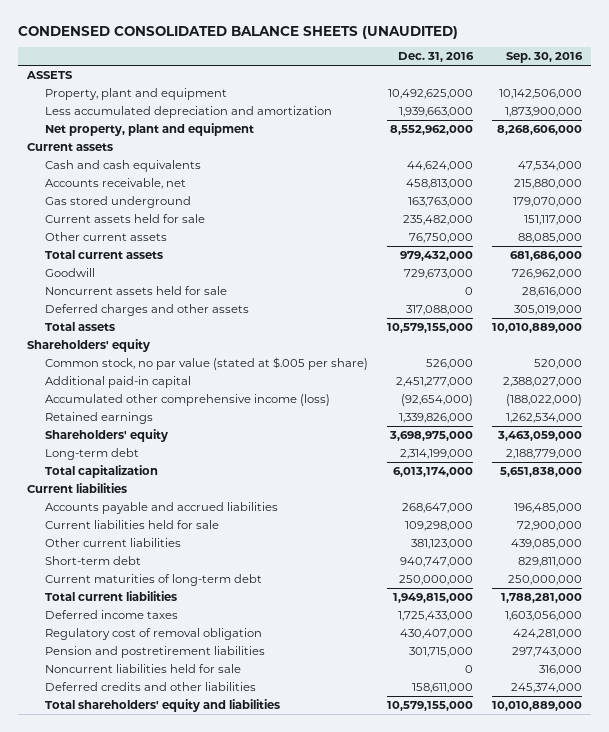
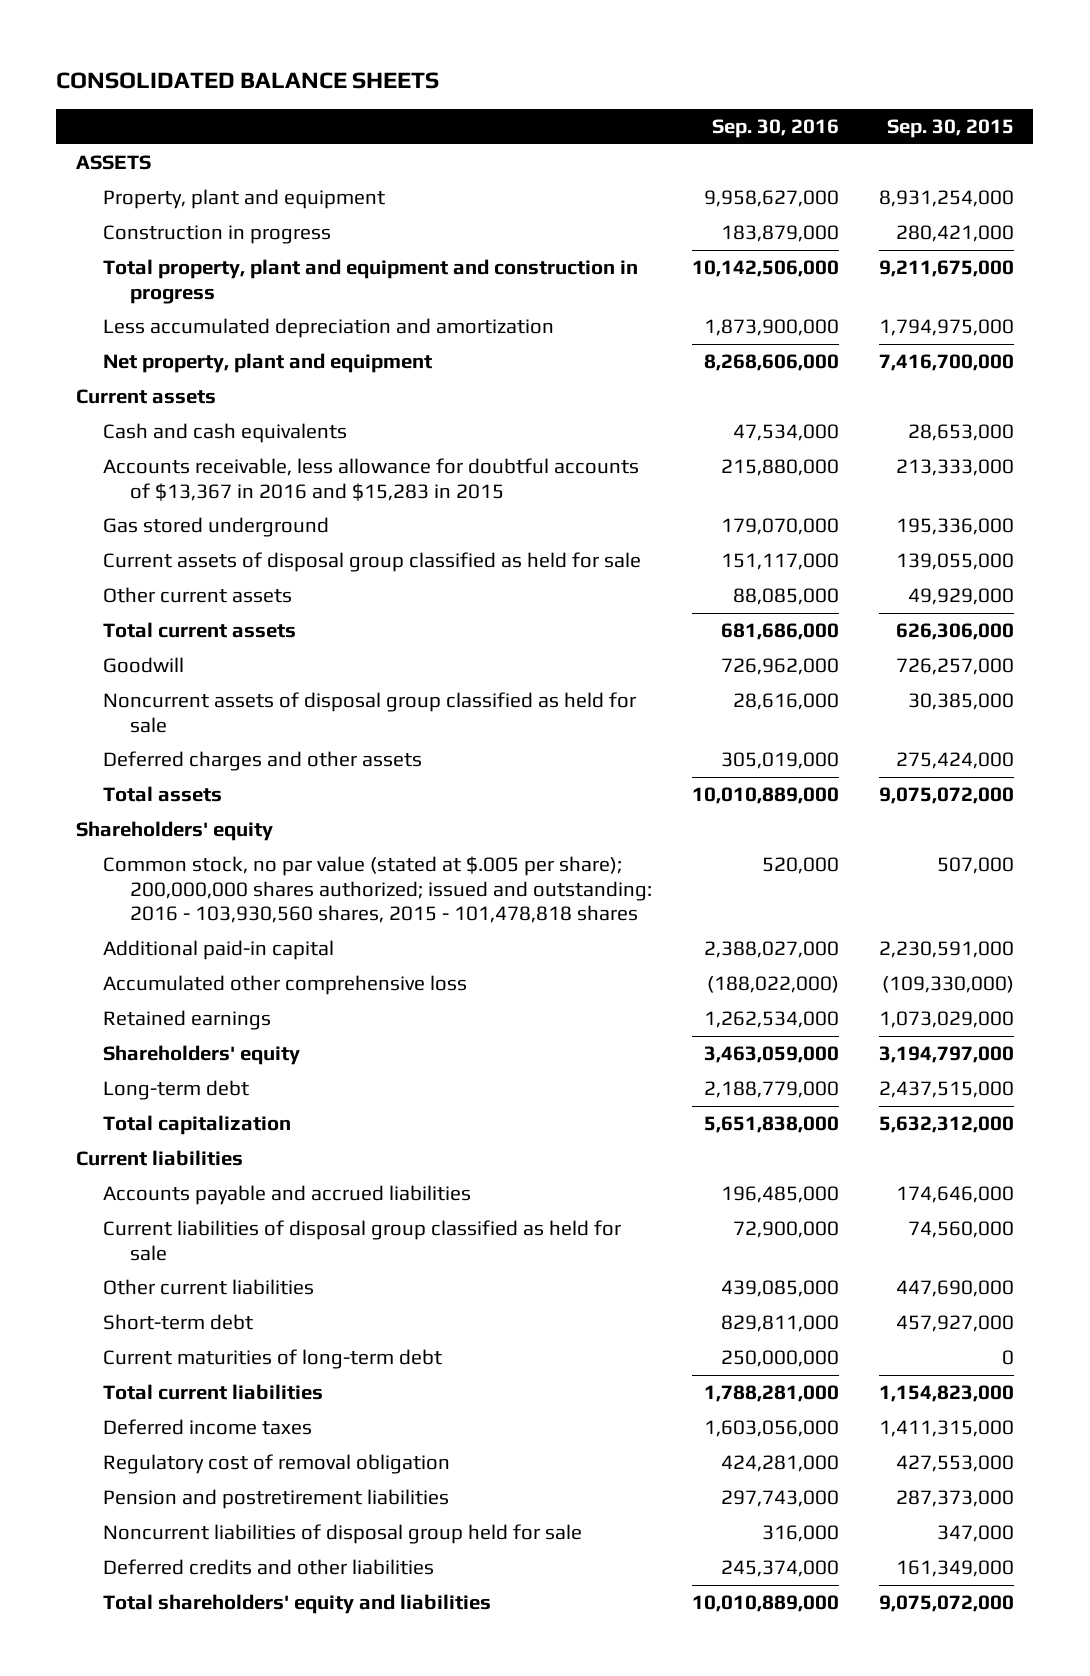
- CONDENSED CONSOLIDATED BALANCE SHEETS (UNAUDITED)
+ CONSOLIDATED BALANCE SHEETS
- | Dec. 31, 2016 | Sep. 30, 2016
+ | Sep. 30, 2016 | Sep. 30, 2015
- Property, plant and equipment | 10,492,625,000 | 10,142,506,000
+ Property, plant and equipment | 9,958,627,000 | 8,931,254,000
+ Construction in progress | 183,879,000 | 280,421,000
+ Total property, plant and equipment and construction in progress | 10,142,506,000 | 9,211,675,000
- Accounts receivable, net | 458,813,000 | 215,880,000
+ Accounts receivable, less allowance for doubtful accounts of $13,367 in 2016 and $15,283 in 2015 | 215,880,000 | 213,333,000
- Current assets held for sale | 235,482,000 | 151,117,000
+ Current assets of disposal group classified as held for sale | 151,117,000 | 139,055,000
- Noncurrent assets held for sale | 0 | 28,616,000
+ Noncurrent assets of disposal group classified as held for sale | 28,616,000 | 30,385,000
- Common stock, no par value (stated at $.005 per share) | 526,000 | 520,000
+ Common stock, no par value (stated at $.005 per share); 200,000,000 shares authorized; issued and outstanding: 2016 - 103,930,560 shares, 2015 - 101,478,818 shares | 520,000 | 507,000
- Accumulated other comprehensive income (loss) | (92,654,000) | (188,022,000)
+ Accumulated other comprehensive loss | (188,022,000) | (109,330,000)
- Current liabilities held for sale | 109,298,000 | 72,900,000
+ Current liabilities of disposal group classified as held for sale | 72,900,000 | 74,560,000
- Noncurrent liabilities held for sale | 0 | 316,000
+ Noncurrent liabilities of disposal group held for sale | 316,000 | 347,000

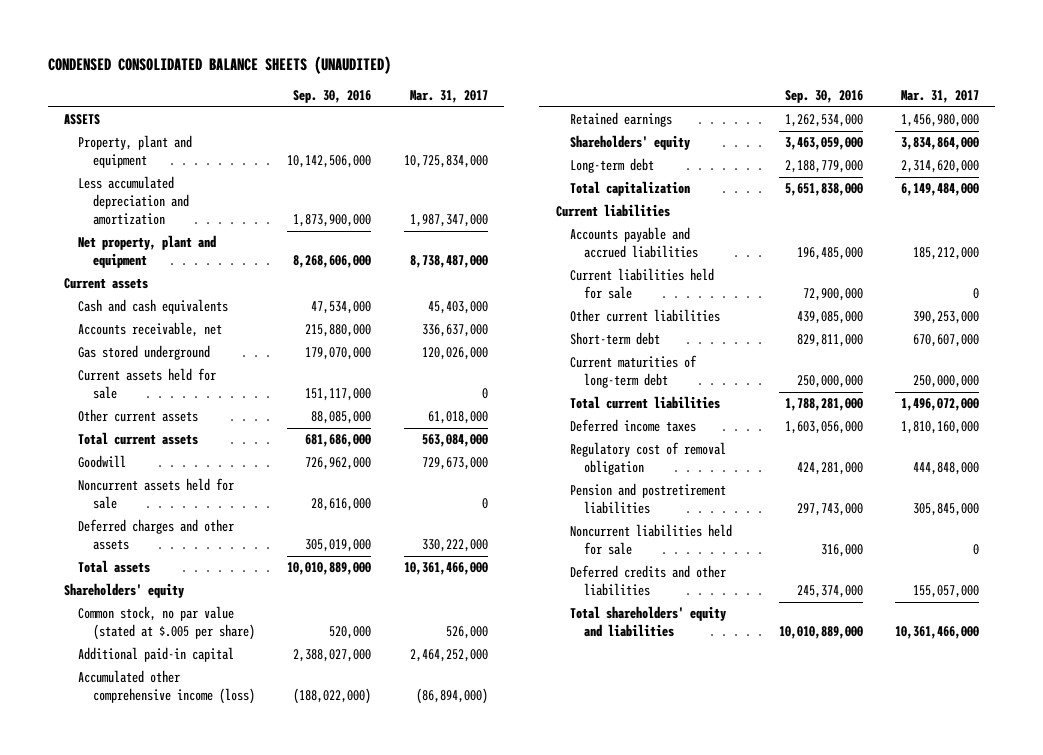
- CONSOLIDATED BALANCE SHEETS
+ CONDENSED CONSOLIDATED BALANCE SHEETS (UNAUDITED)
- | Sep. 30, 2016 | Sep. 30, 2015
+ | Sep. 30, 2016 | Mar. 31, 2017
- Property, plant and equipment | 9,958,627,000 | 8,931,254,000
- Construction in progress | 183,879,000 | 280,421,000
- Total property, plant and equipment and construction in progress | 10,142,506,000 | 9,211,675,000
+ Property, plant and equipment | 10,142,506,000 | 10,725,834,000
- Accounts receivable, less allowance for doubtful accounts of $13,367 in 2016 and $15,283 in 2015 | 215,880,000 | 213,333,000
+ Accounts receivable, net | 215,880,000 | 336,637,000
- Current assets of disposal group classified as held for sale | 151,117,000 | 139,055,000
+ Current assets held for sale | 151,117,000 | 0
- Noncurrent assets of disposal group classified as held for sale | 28,616,000 | 30,385,000
+ Noncurrent assets held for sale | 28,616,000 | 0
- Common stock, no par value (stated at $.005 per share); 200,000,000 shares authorized; issued and outstanding: 2016 - 103,930,560 shares, 2015 - 101,478,818 shares | 520,000 | 507,000
+ Common stock, no par value (stated at $.005 per share) | 520,000 | 526,000
- Accumulated other comprehensive loss | (188,022,000) | (109,330,000)
+ Accumulated other comprehensive income (loss) | (188,022,000) | (86,894,000)
- Current liabilities of disposal group classified as held for sale | 72,900,000 | 74,560,000
+ Current liabilities held for sale | 72,900,000 | 0
- Noncurrent liabilities of disposal group held for sale | 316,000 | 347,000
+ Noncurrent liabilities held for sale | 316,000 | 0

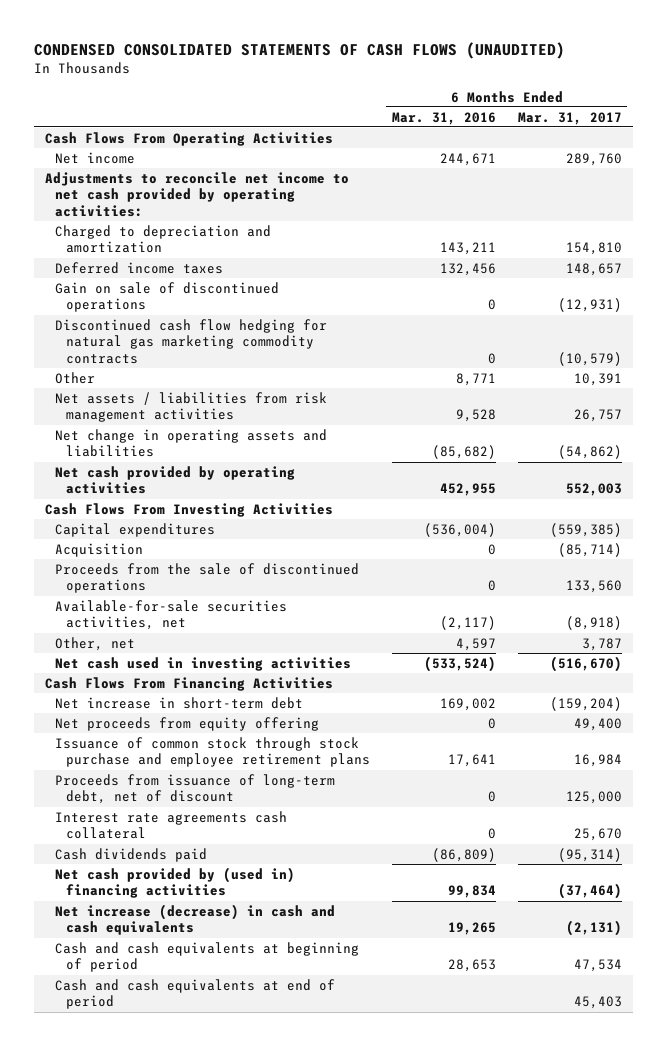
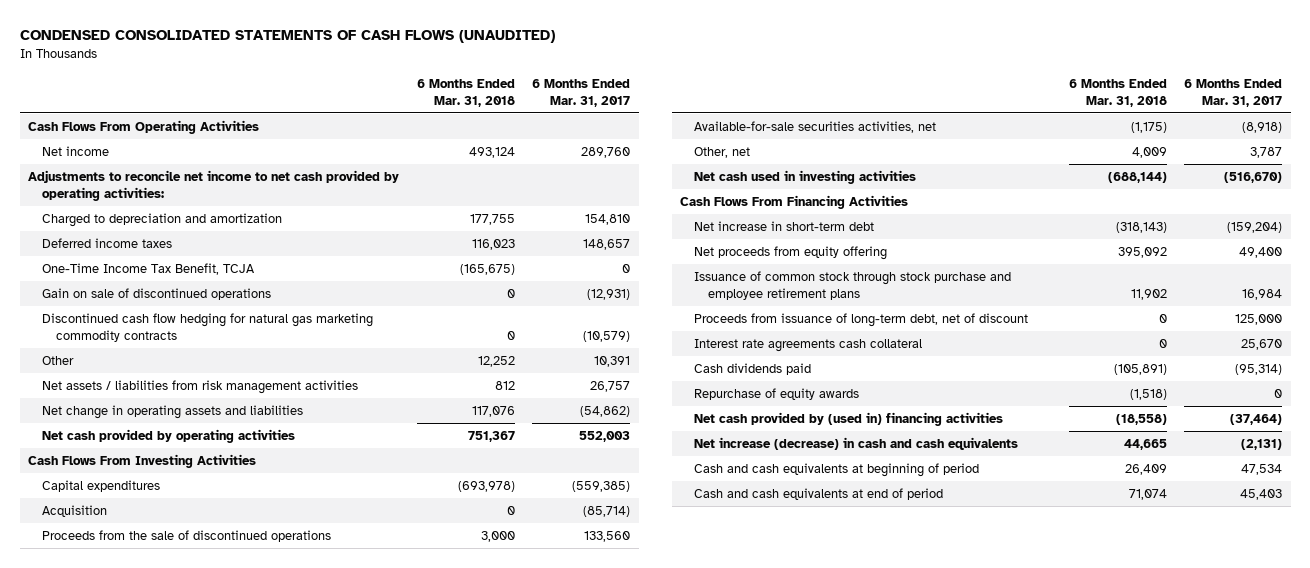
- | 6 Months Ended Mar. 31, 2016 | 6 Months Ended Mar. 31, 2017
+ | 6 Months Ended Mar. 31, 2018 | 6 Months Ended Mar. 31, 2017
+ One-Time Income Tax Benefit, TCJA | (165,675) | 0
+ Repurchase of equity awards | (1,518) | 0

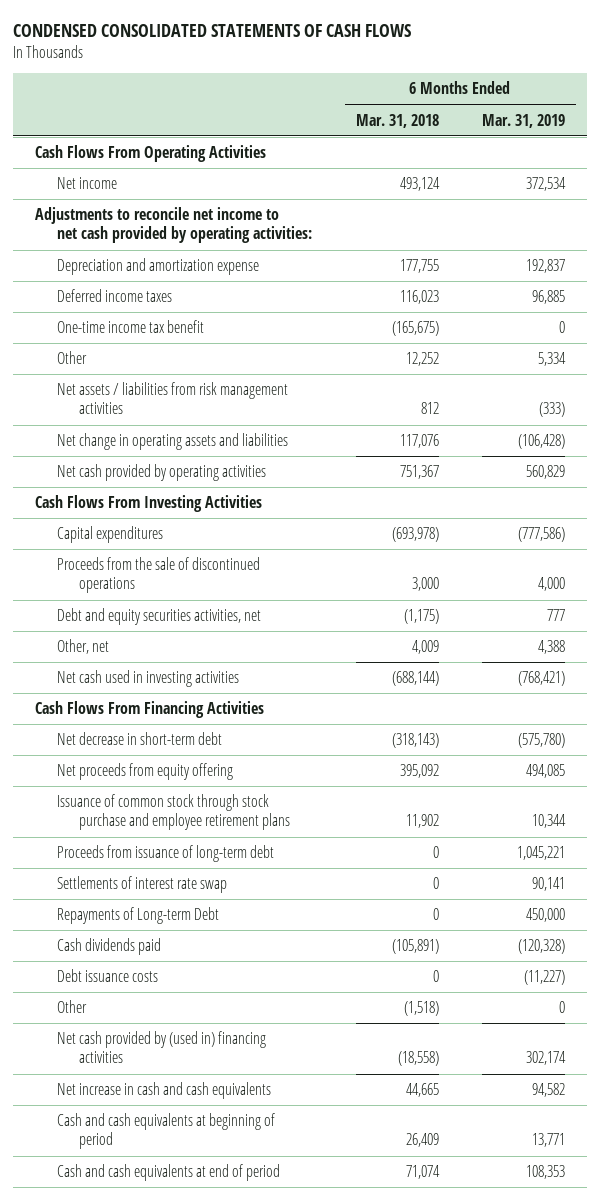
- CONDENSED CONSOLIDATED STATEMENTS OF CASH FLOWS (UNAUDITED)
+ CONDENSED CONSOLIDATED STATEMENTS OF CASH FLOWS
- | 6 Months Ended Mar. 31, 2018 | 6 Months Ended Mar. 31, 2017
+ | 6 Months Ended Mar. 31, 2018 | 6 Months Ended Mar. 31, 2019
- Charged to depreciation and amortization | 177,755 | 154,810
+ Depreciation and amortization expense | 177,755 | 192,837
- One-Time Income Tax Benefit, TCJA | (165,675) | 0
- Gain on sale of discontinued operations | 0 | (12,931)
- Discontinued cash flow hedging for natural gas marketing commodity contracts | 0 | (10,579)
+ One-time income tax benefit | (165,675) | 0
- Acquisition | 0 | (85,714)
- Available-for-sale securities activities, net | (1,175) | (8,918)
+ Debt and equity securities activities, net | (1,175) | 777
- Net increase in short-term debt | (318,143) | (159,204)
+ Net decrease in short-term debt | (318,143) | (575,780)
- Proceeds from issuance of long-term debt, net of discount | 0 | 125,000
- Interest rate agreements cash collateral | 0 | 25,670
+ Proceeds from issuance of long-term debt | 0 | 1,045,221
+ Settlements of interest rate swap | 0 | 90,141
+ Repayments of Long-term Debt | 0 | 450,000
- Repurchase of equity awards | (1,518) | 0
+ Debt issuance costs | 0 | (11,227)
+ Other | (1,518) | 0
- Net increase (decrease) in cash and cash equivalents | 44,665 | (2,131)
+ Net increase in cash and cash equivalents | 44,665 | 94,582

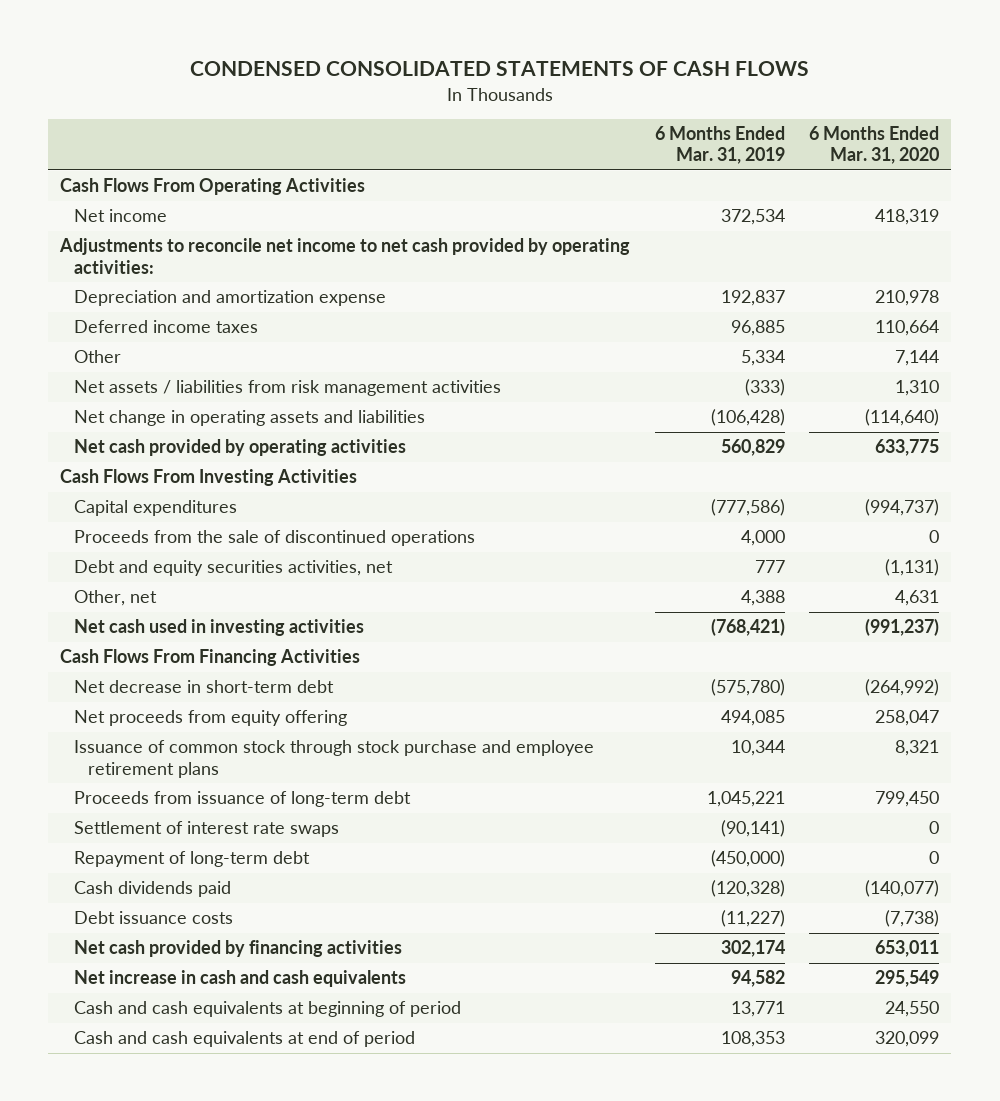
- | 6 Months Ended Mar. 31, 2018 | 6 Months Ended Mar. 31, 2019
+ | 6 Months Ended Mar. 31, 2019 | 6 Months Ended Mar. 31, 2020
- One-time income tax benefit | (165,675) | 0
- Settlements of interest rate swap | 0 | 90,141
- Repayments of Long-term Debt | 0 | 450,000
+ Settlement of interest rate swaps | (90,141) | 0
+ Repayment of long-term debt | (450,000) | 0
- Other | (1,518) | 0
- Net cash provided by (used in) financing activities | (18,558) | 302,174
+ Net cash provided by financing activities | 302,174 | 653,011

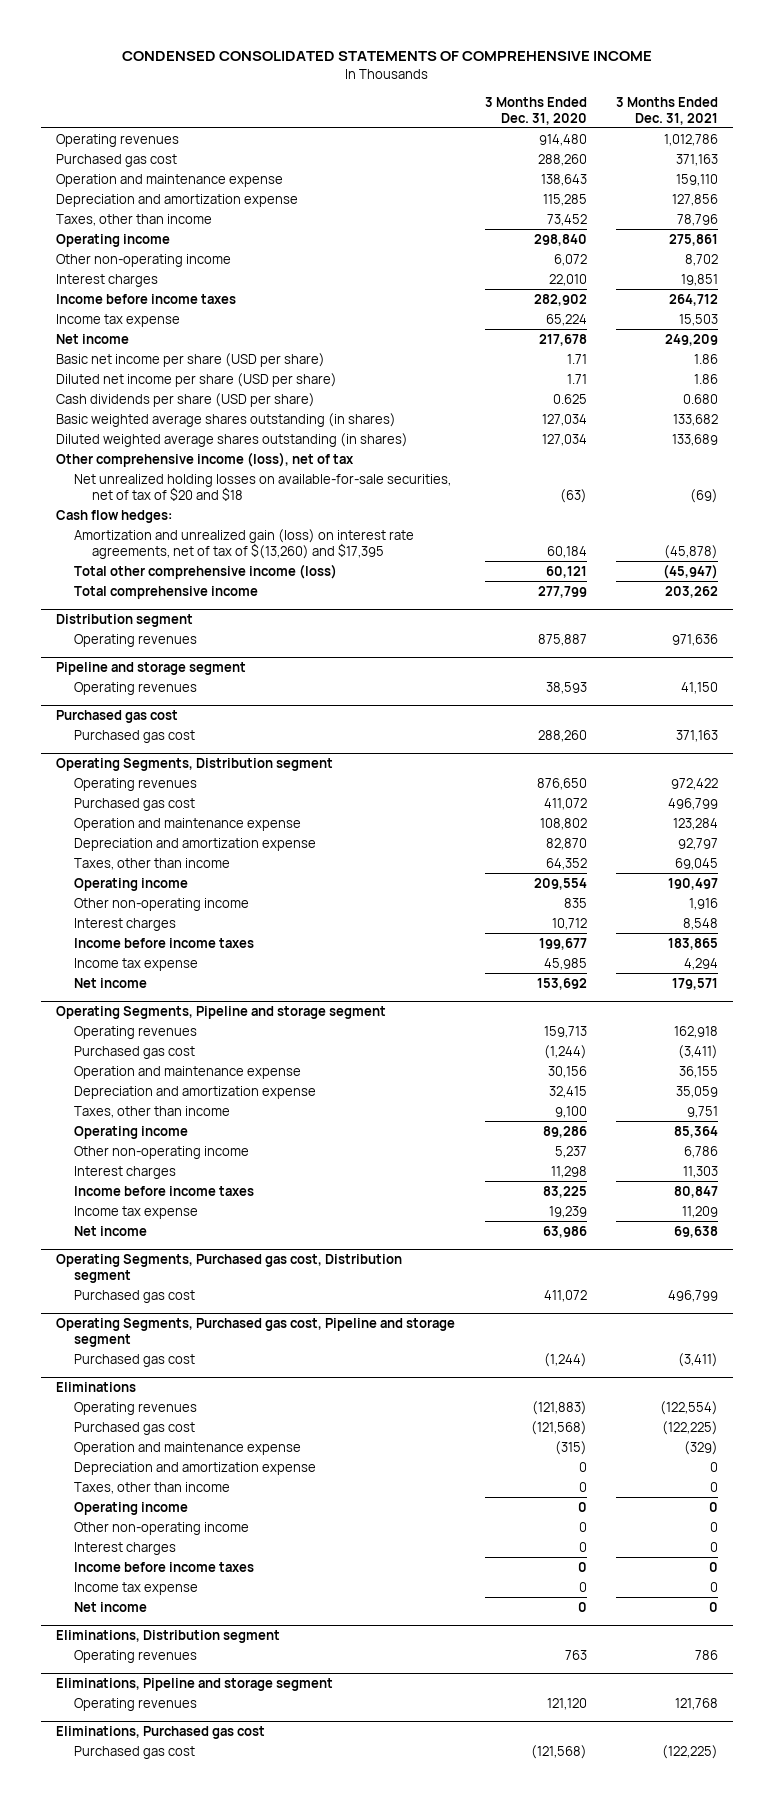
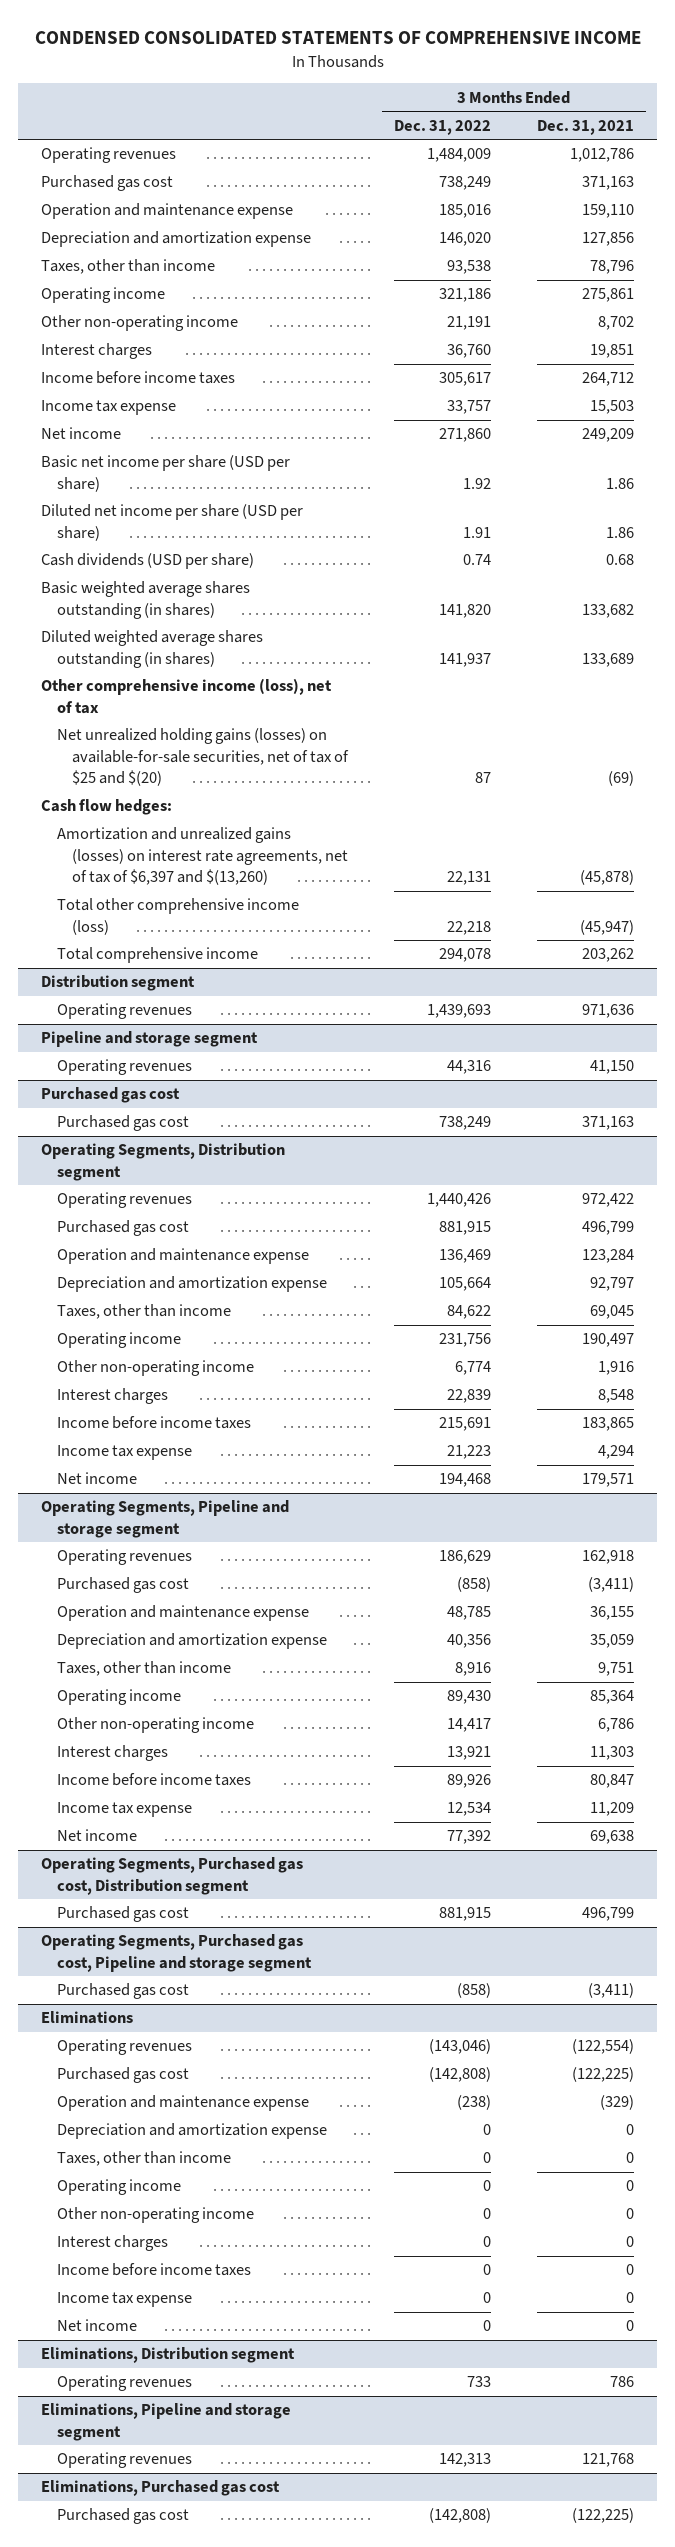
- | 3 Months Ended Dec. 31, 2020 | 3 Months Ended Dec. 31, 2021
+ | 3 Months Ended Dec. 31, 2022 | 3 Months Ended Dec. 31, 2021
- Cash dividends per share (USD per share) | 0.625 | 0.680
+ Cash dividends (USD per share) | 0.74 | 0.68
- Net unrealized holding losses on available-for-sale securities, net of tax of $20 and $18 | (63) | (69)
+ Net unrealized holding gains (losses) on available-for-sale securities, net of tax of $25 and $(20) | 87 | (69)
- Amortization and unrealized gain (loss) on interest rate agreements, net of tax of $(13,260) and $17,395 | 60,184 | (45,878)
+ Amortization and unrealized gains (losses) on interest rate agreements, net of tax of $6,397 and $(13,260) | 22,131 | (45,878)

